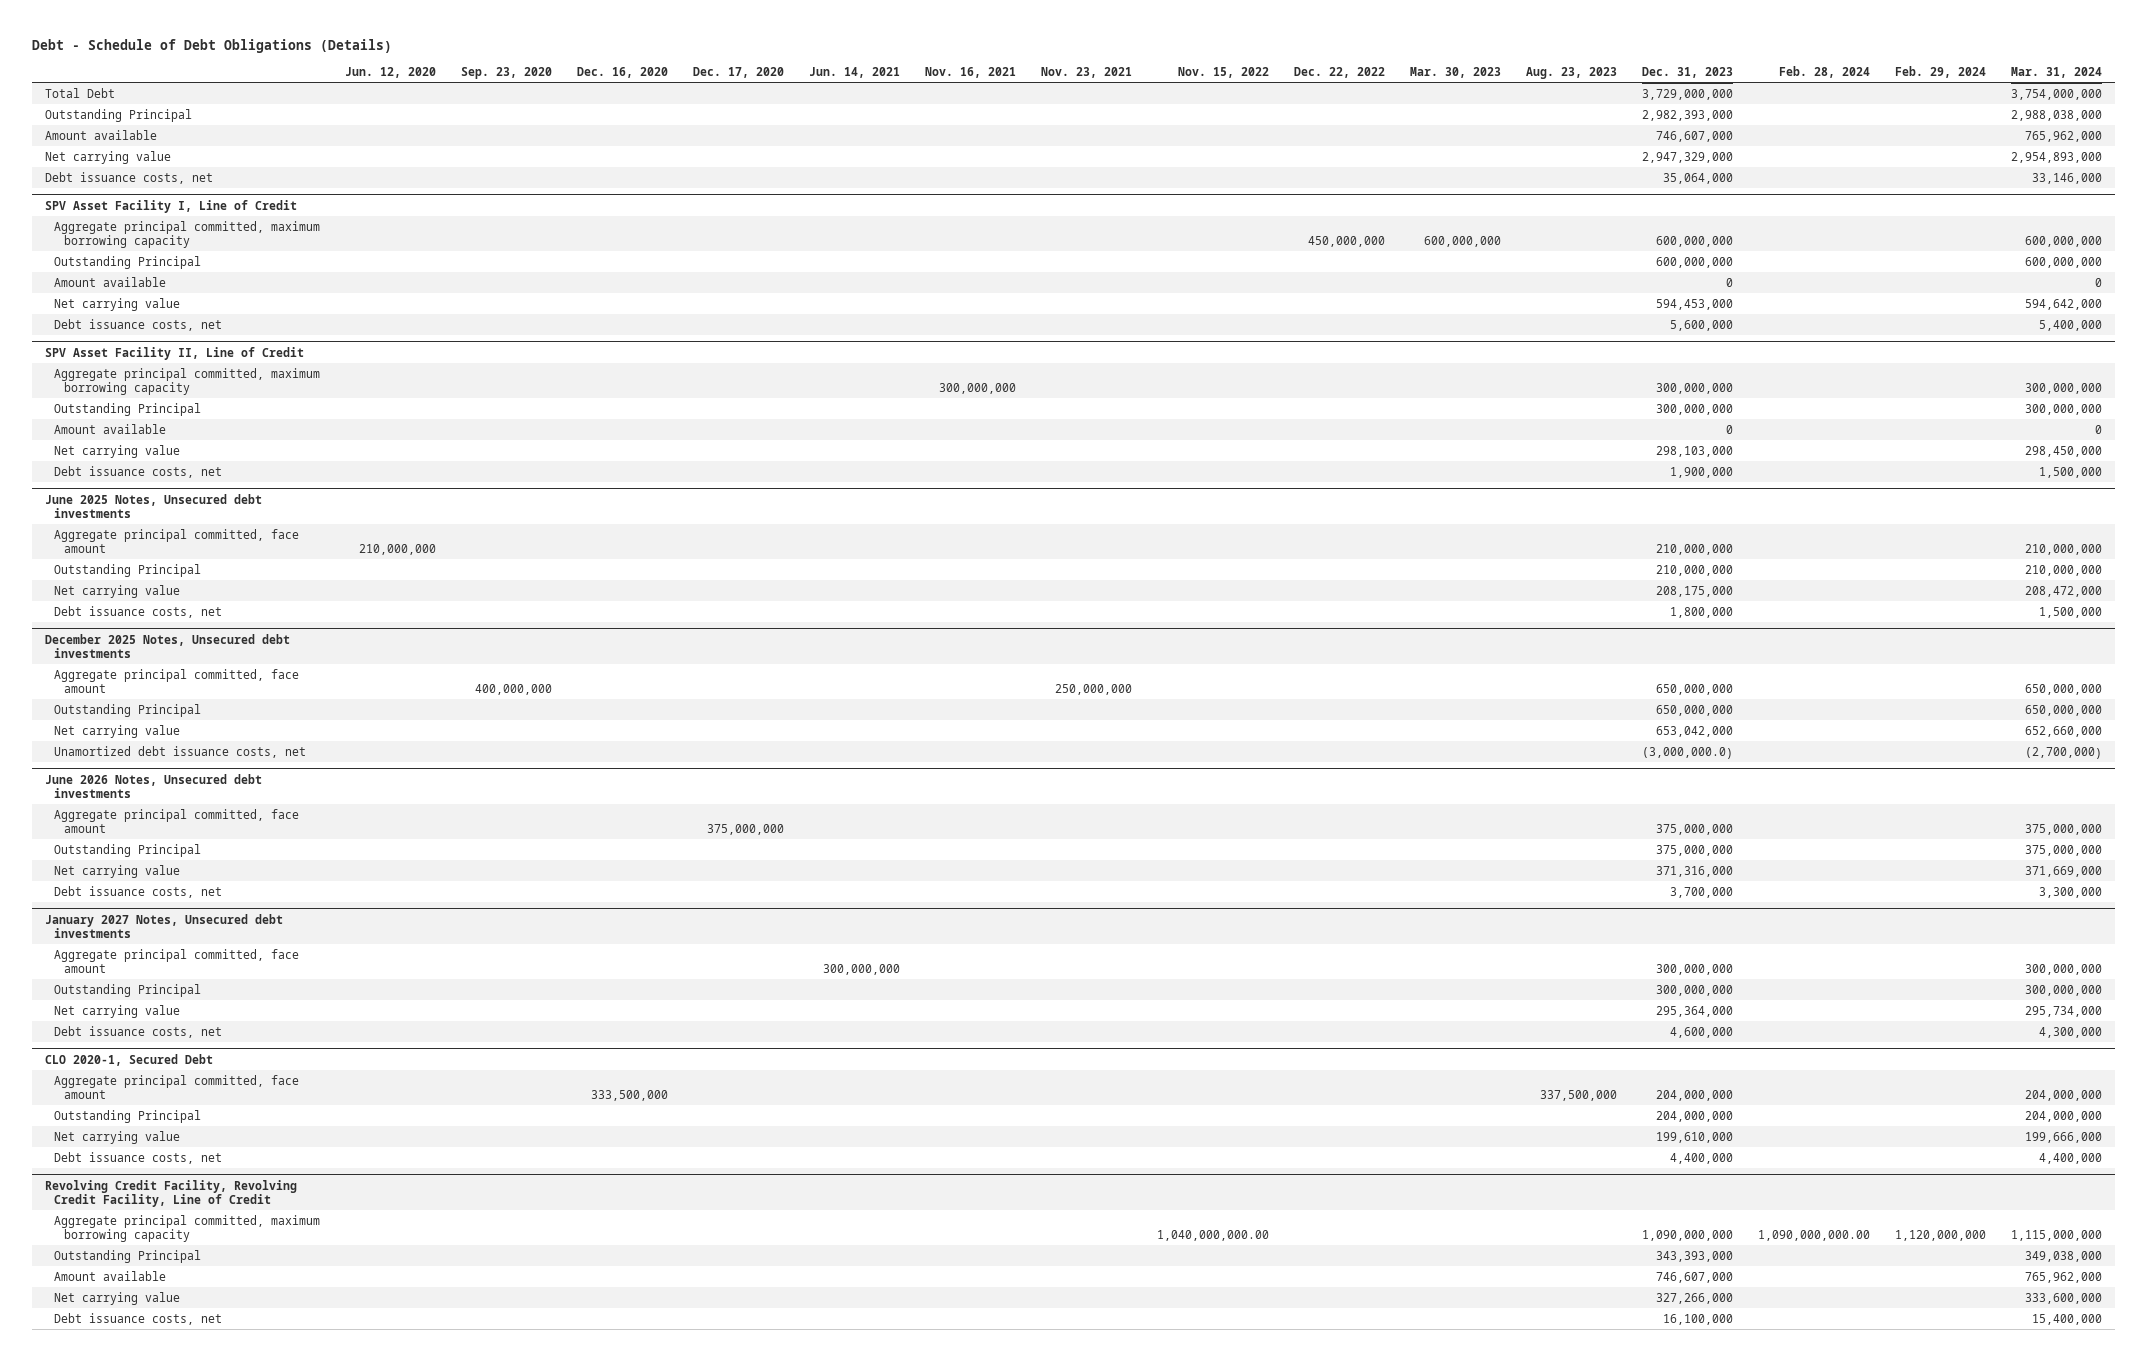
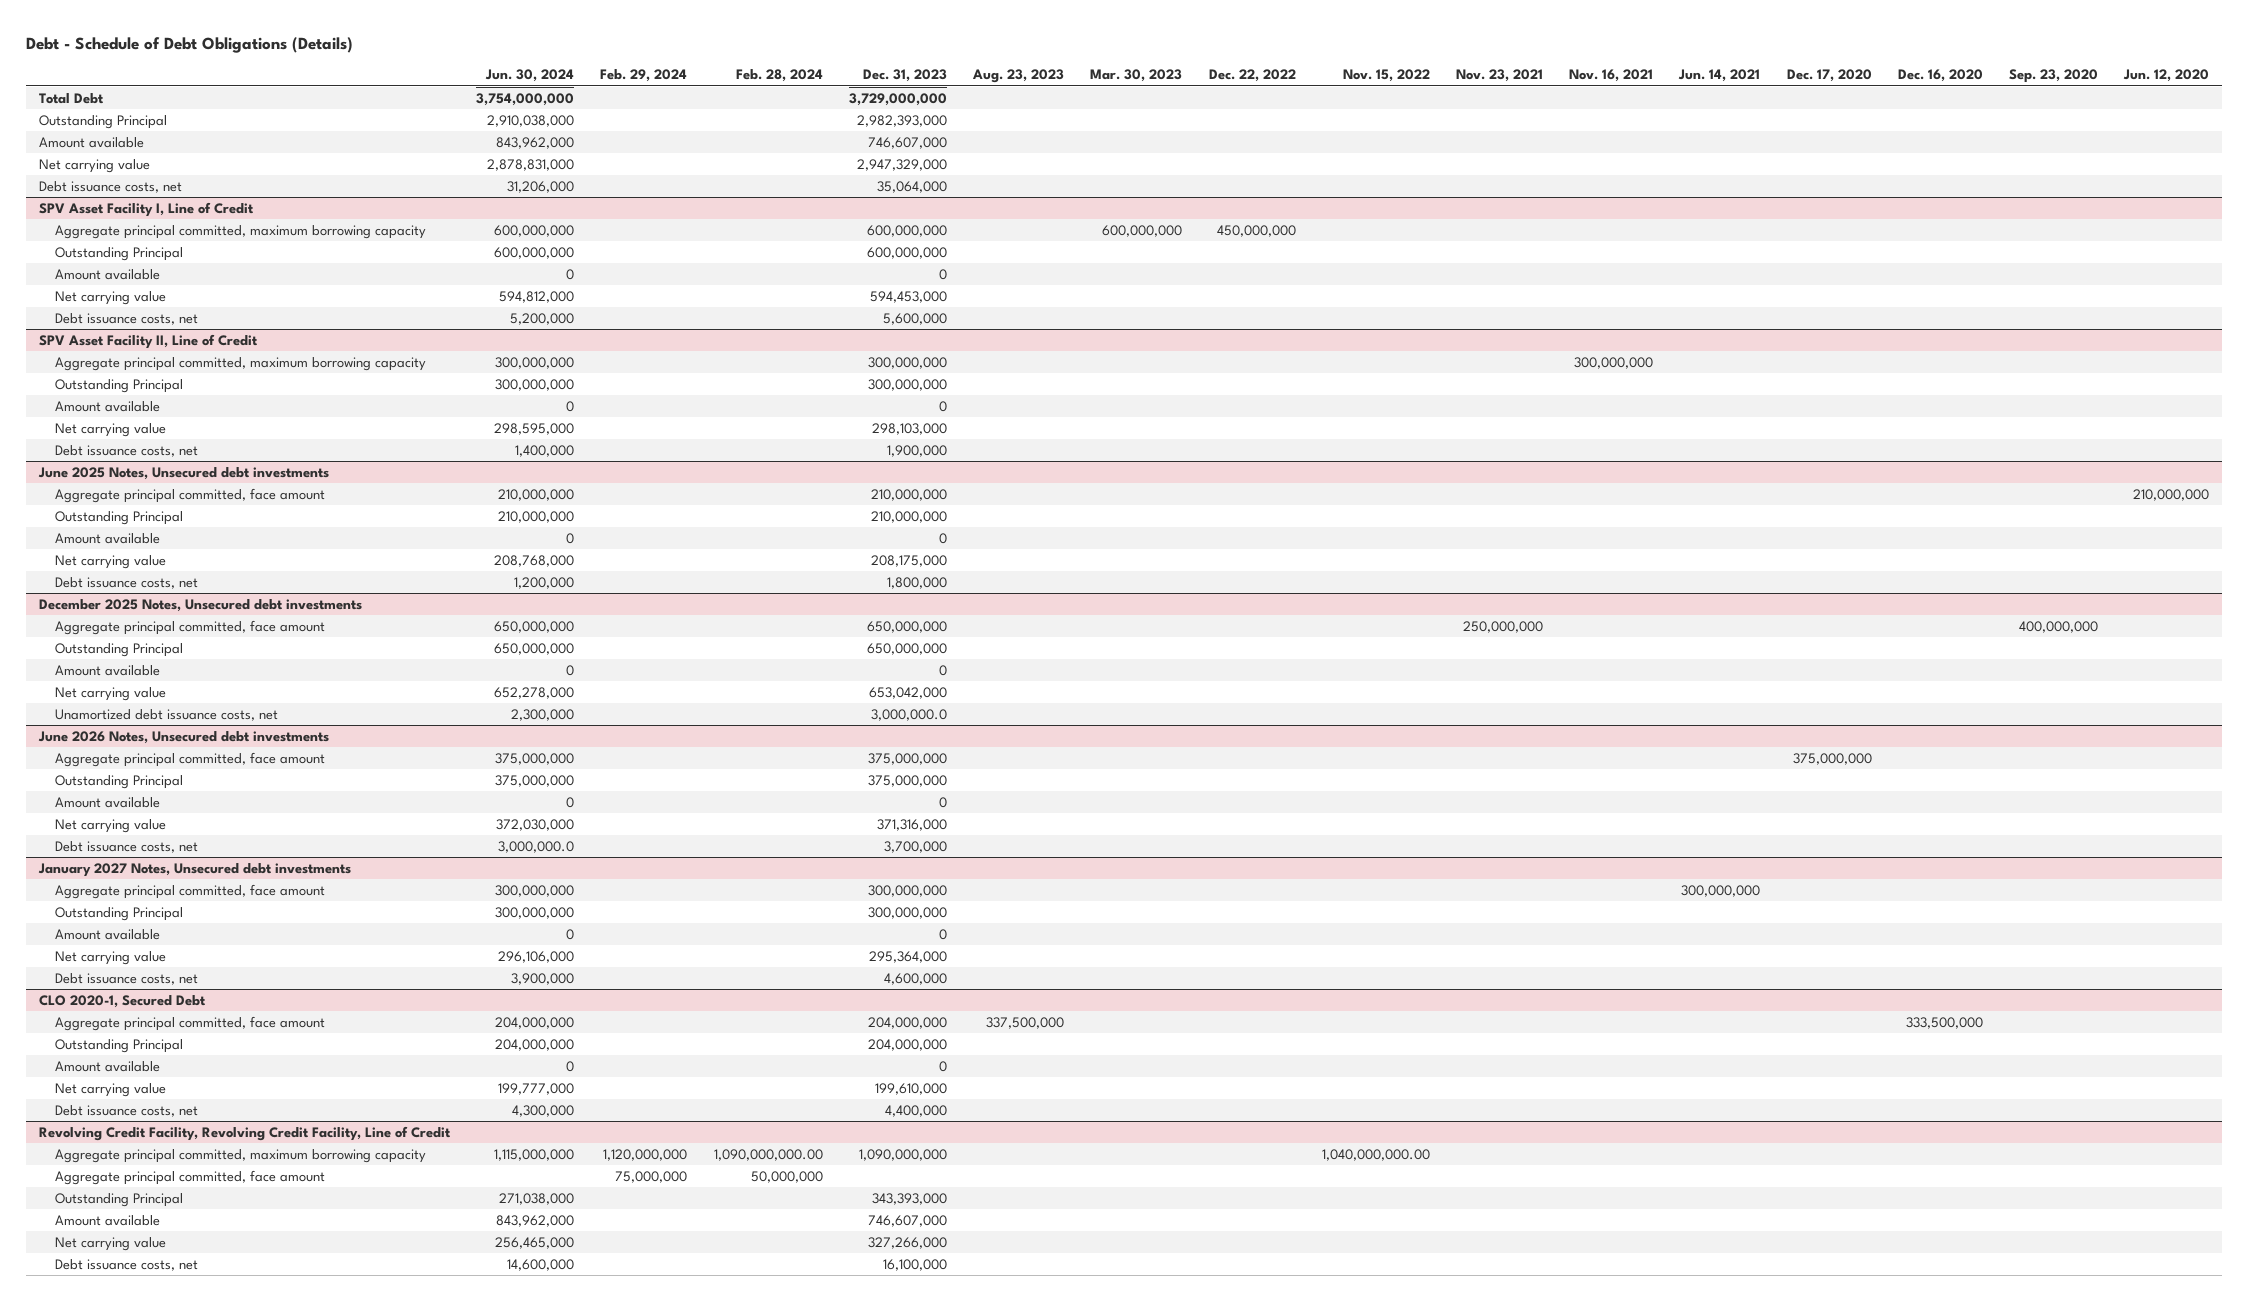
- | Jun. 12, 2020 | Sep. 23, 2020 | Dec. 16, 2020 | Dec. 17, 2020 | Jun. 14, 2021 | Nov. 16, 2021 | Nov. 23, 2021 | Nov. 15, 2022 | Dec. 22, 2022 | Mar. 30, 2023 | Aug. 23, 2023 | Dec. 31, 2023 | Feb. 28, 2024 | Feb. 29, 2024 | Mar. 31, 2024
+ | Jun. 30, 2024 | Feb. 29, 2024 | Feb. 28, 2024 | Dec. 31, 2023 | Aug. 23, 2023 | Mar. 30, 2023 | Dec. 22, 2022 | Nov. 15, 2022 | Nov. 23, 2021 | Nov. 16, 2021 | Jun. 14, 2021 | Dec. 17, 2020 | Dec. 16, 2020 | Sep. 23, 2020 | Jun. 12, 2020
@ June 2025 Notes, Unsecured debt investments
+ Amount available | 0 | | | 0 | | | | | | | | | | |
@ December 2025 Notes, Unsecured debt investments
+ Amount available | 0 | | | 0 | | | | | | | | | | |
- Unamortized debt issuance costs, net | | | | | | | | | | | | (3,000,000.0) | | | (2,700,000)
+ Unamortized debt issuance costs, net | 2,300,000 | | | 3,000,000.0 | | | | | | | | | | |
@ June 2026 Notes, Unsecured debt investments
+ Amount available | 0 | | | 0 | | | | | | | | | | |
@ January 2027 Notes, Unsecured debt investments
+ Amount available | 0 | | | 0 | | | | | | | | | | |
@ CLO 2020-1, Secured Debt
+ Amount available | 0 | | | 0 | | | | | | | | | | |
@ Revolving Credit Facility, Revolving Credit Facility, Line of Credit
+ Aggregate principal committed, face amount | | 75,000,000 | 50,000,000 | | | | | | | | | | | |

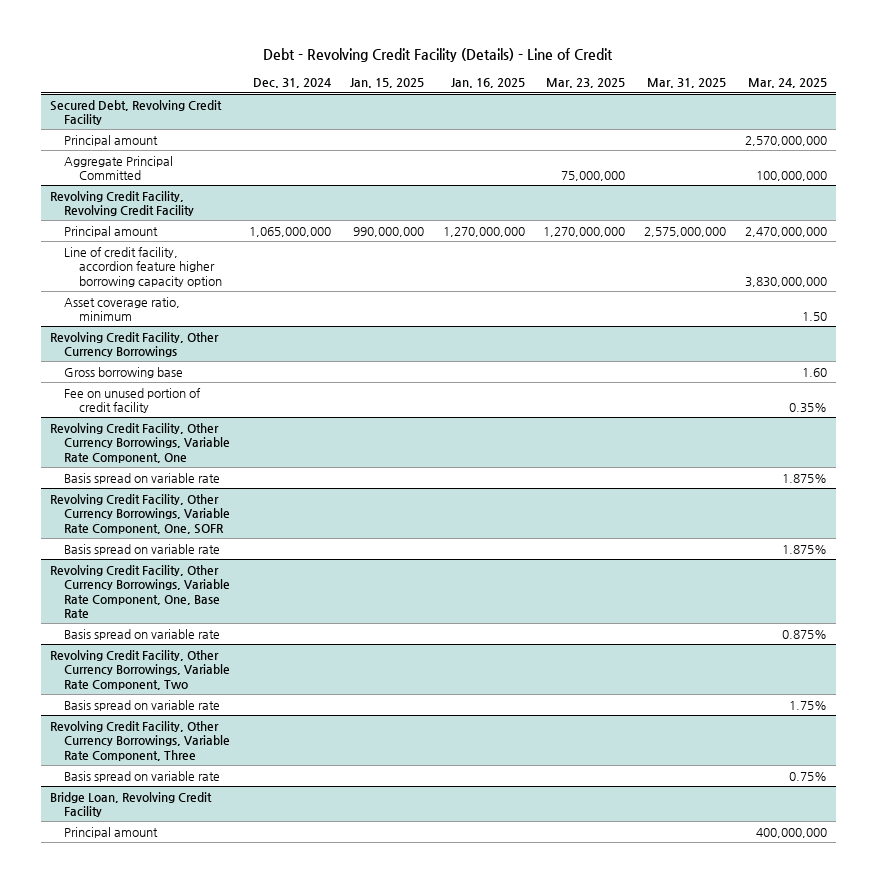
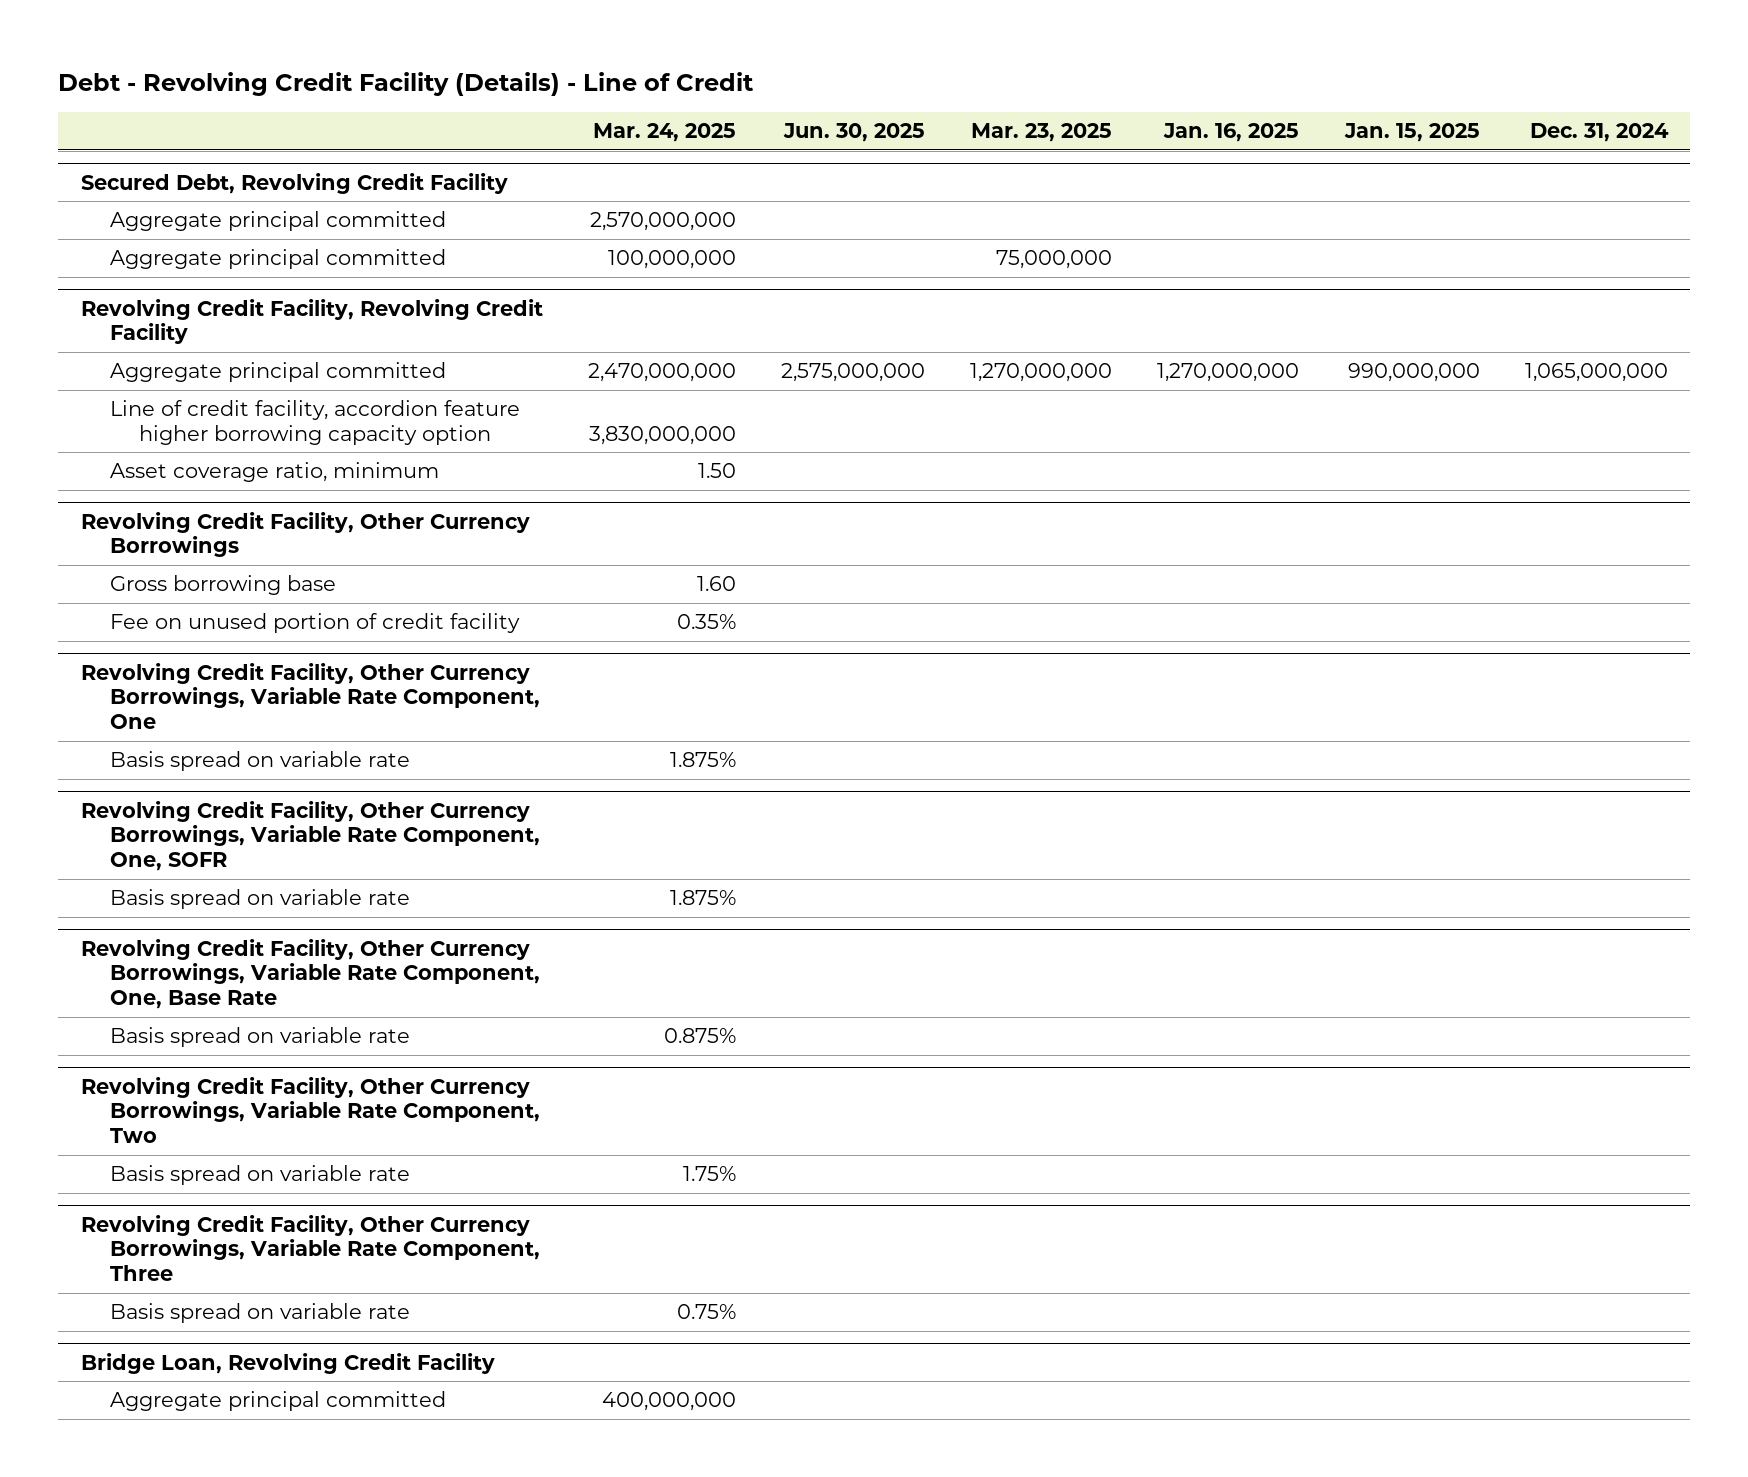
- | Dec. 31, 2024 | Jan. 15, 2025 | Jan. 16, 2025 | Mar. 23, 2025 | Mar. 31, 2025 | Mar. 24, 2025
+ | Mar. 24, 2025 | Jun. 30, 2025 | Mar. 23, 2025 | Jan. 16, 2025 | Jan. 15, 2025 | Dec. 31, 2024
@ Secured Debt, Revolving Credit Facility
- Principal amount | | | | | | 2,570,000,000
- Aggregate Principal Committed | | | | 75,000,000 | | 100,000,000
+ Aggregate principal committed | 2,570,000,000 | | | | |
+ Aggregate principal committed | 100,000,000 | | 75,000,000 | | |
@ Revolving Credit Facility, Revolving Credit Facility
- Principal amount | 1,065,000,000 | 990,000,000 | 1,270,000,000 | 1,270,000,000 | 2,575,000,000 | 2,470,000,000
+ Aggregate principal committed | 2,470,000,000 | 2,575,000,000 | 1,270,000,000 | 1,270,000,000 | 990,000,000 | 1,065,000,000
@ Bridge Loan, Revolving Credit Facility
- Principal amount | | | | | | 400,000,000
+ Aggregate principal committed | 400,000,000 | | | | |

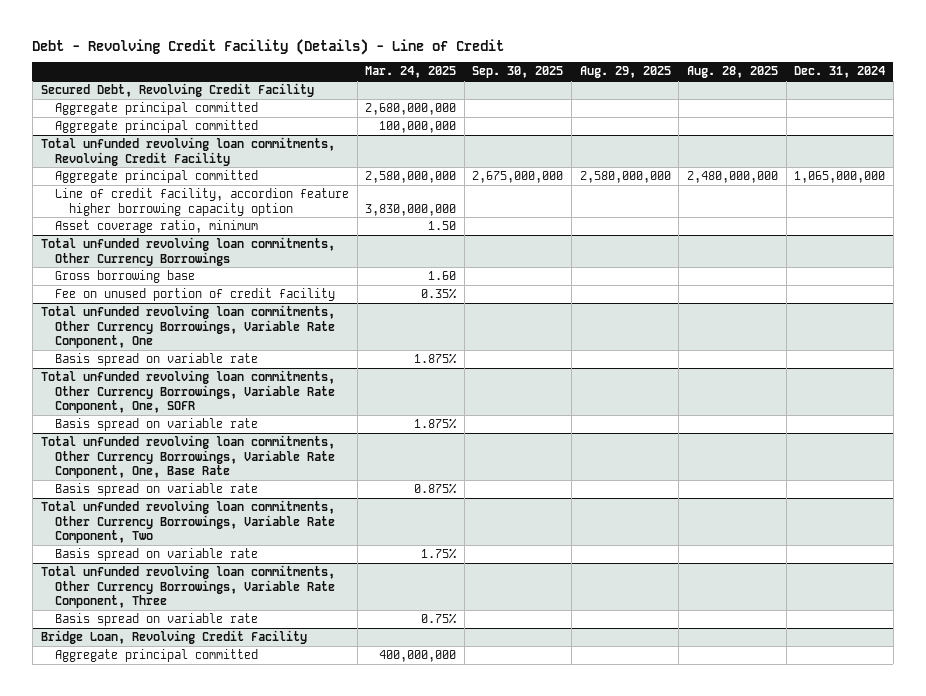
- | Mar. 24, 2025 | Jun. 30, 2025 | Mar. 23, 2025 | Jan. 16, 2025 | Jan. 15, 2025 | Dec. 31, 2024
+ | Mar. 24, 2025 | Sep. 30, 2025 | Aug. 29, 2025 | Aug. 28, 2025 | Dec. 31, 2024
@ Secured Debt, Revolving Credit Facility
- Aggregate principal committed | 2,570,000,000 | | | | |
+ Aggregate principal committed | 2,680,000,000 | | | |
- Revolving Credit Facility, Revolving Credit Facility
- Aggregate principal committed | 2,470,000,000 | 2,575,000,000 | 1,270,000,000 | 1,270,000,000 | 990,000,000 | 1,065,000,000
+ Total unfunded revolving loan commitments, Revolving Credit Facility
+ Aggregate principal committed | 2,580,000,000 | 2,675,000,000 | 2,580,000,000 | 2,480,000,000 | 1,065,000,000
- Revolving Credit Facility, Other Currency Borrowings
+ Total unfunded revolving loan commitments, Other Currency Borrowings
- Revolving Credit Facility, Other Currency Borrowings, Variable Rate Component, One
+ Total unfunded revolving loan commitments, Other Currency Borrowings, Variable Rate Component, One
- Revolving Credit Facility, Other Currency Borrowings, Variable Rate Component, One, SOFR
+ Total unfunded revolving loan commitments, Other Currency Borrowings, Variable Rate Component, One, SOFR
- Revolving Credit Facility, Other Currency Borrowings, Variable Rate Component, One, Base Rate
+ Total unfunded revolving loan commitments, Other Currency Borrowings, Variable Rate Component, One, Base Rate
- Revolving Credit Facility, Other Currency Borrowings, Variable Rate Component, Two
+ Total unfunded revolving loan commitments, Other Currency Borrowings, Variable Rate Component, Two
- Revolving Credit Facility, Other Currency Borrowings, Variable Rate Component, Three
+ Total unfunded revolving loan commitments, Other Currency Borrowings, Variable Rate Component, Three

